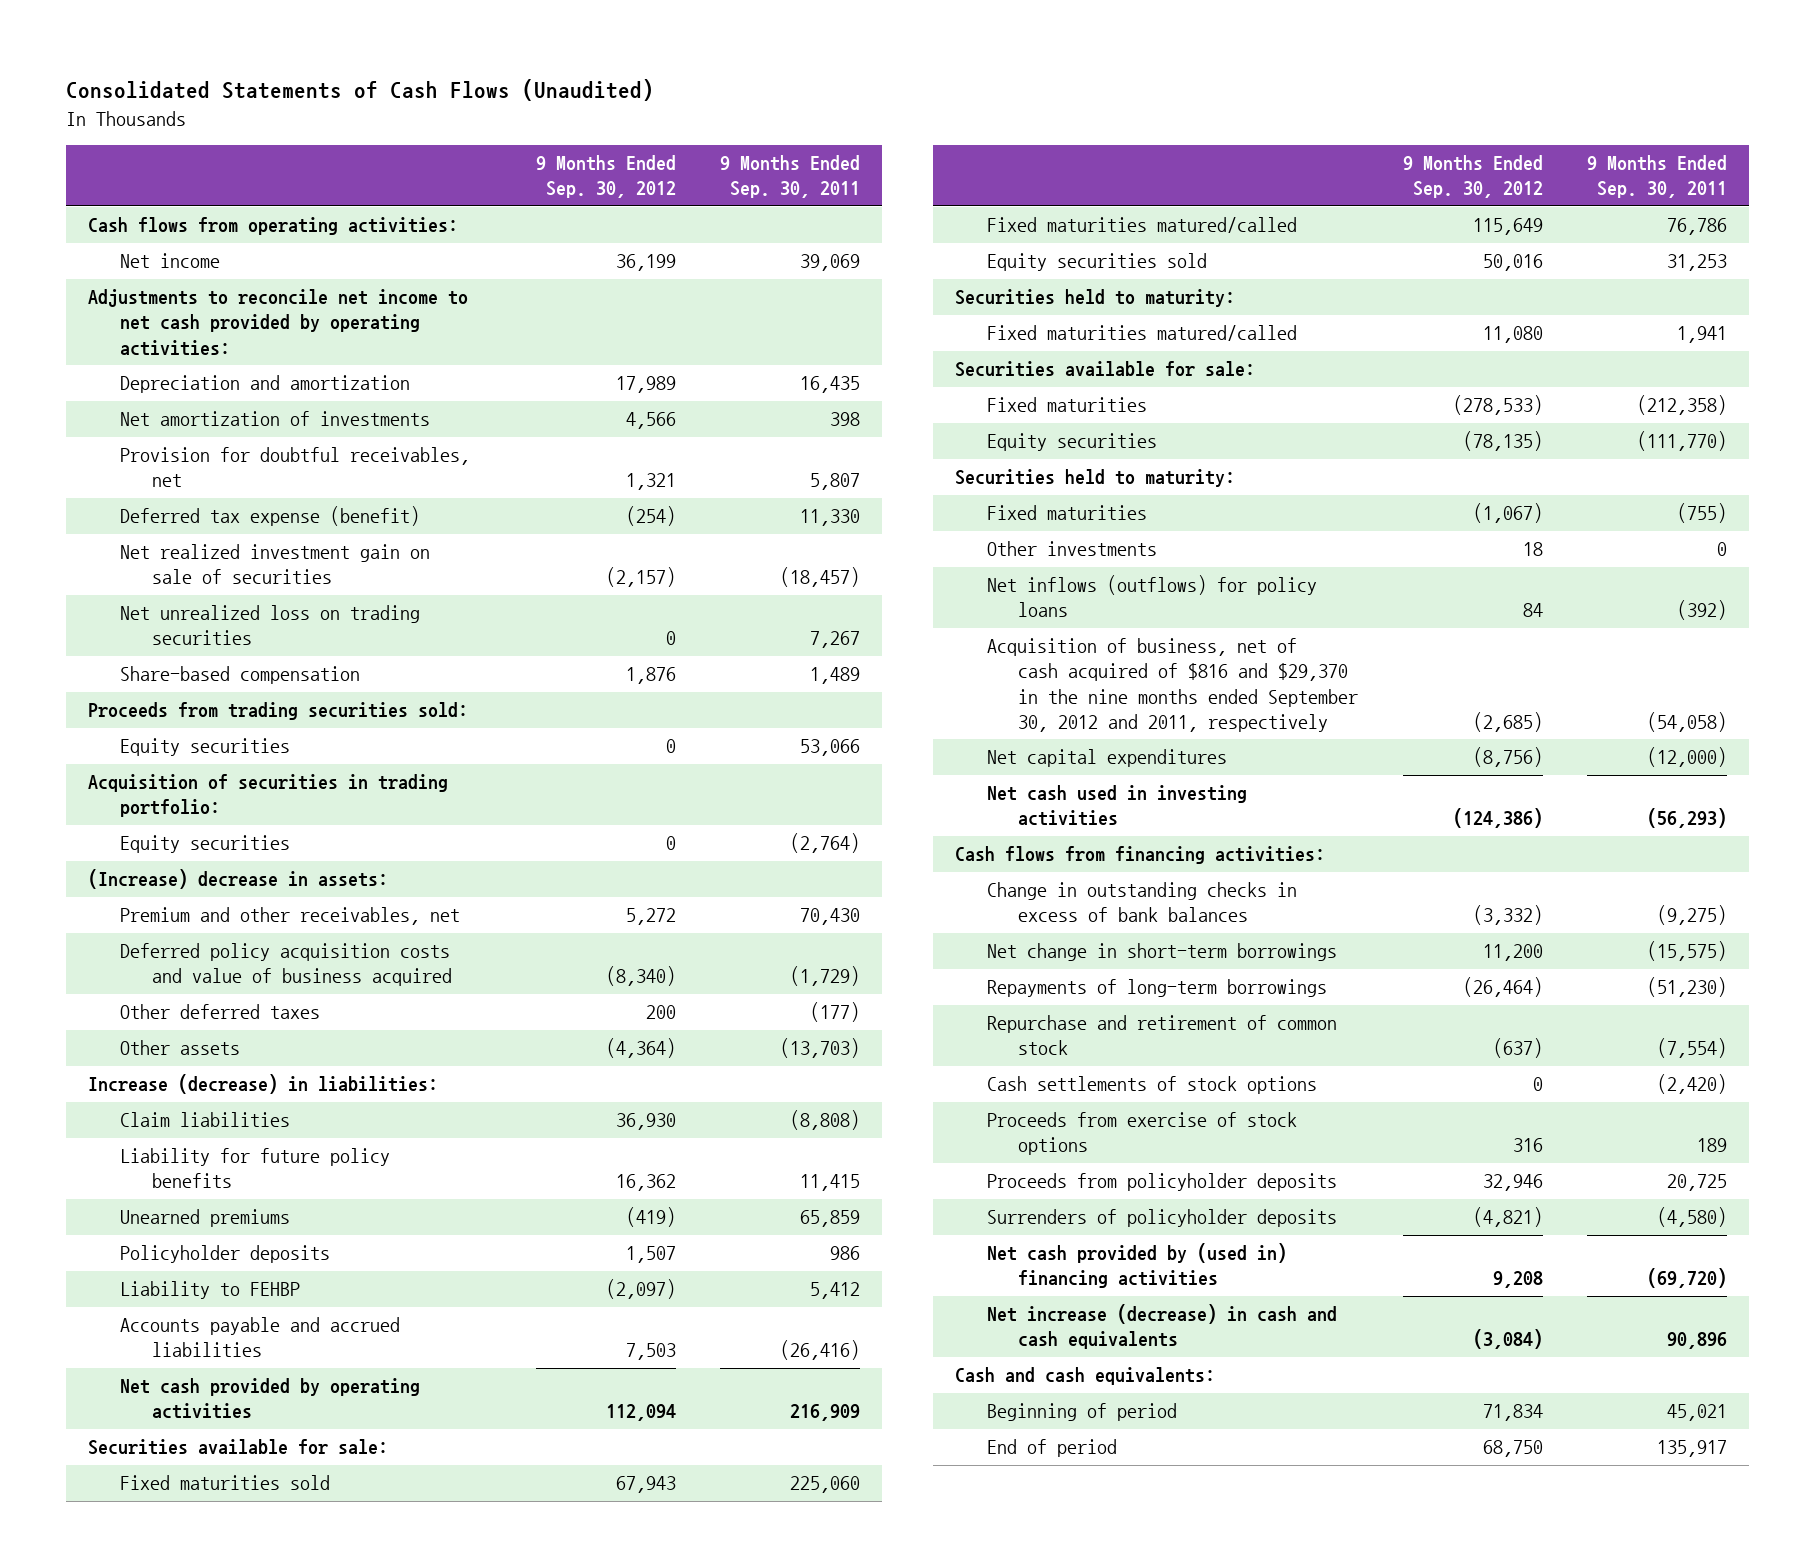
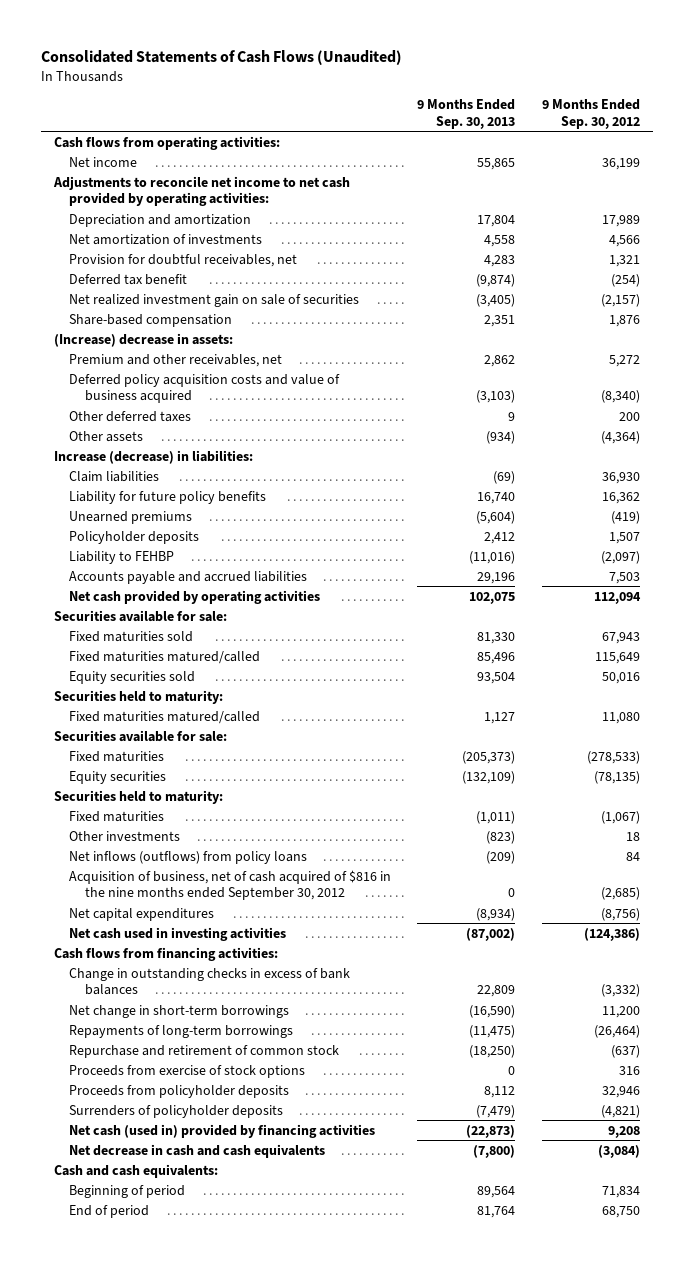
- | 9 Months Ended Sep. 30, 2012 | 9 Months Ended Sep. 30, 2011
+ | 9 Months Ended Sep. 30, 2013 | 9 Months Ended Sep. 30, 2012
- Deferred tax expense (benefit) | (254) | 11,330
+ Deferred tax benefit | (9,874) | (254)
- Net unrealized loss on trading securities | 0 | 7,267
- Proceeds from trading securities sold:
- Equity securities | 0 | 53,066
- Acquisition of securities in trading portfolio:
- Equity securities | 0 | (2,764)
- Net inflows (outflows) for policy loans | 84 | (392)
- Acquisition of business, net of cash acquired of $816 and $29,370 in the nine months ended September 30, 2012 and 2011, respectively | (2,685) | (54,058)
+ Net inflows (outflows) from policy loans | (209) | 84
+ Acquisition of business, net of cash acquired of $816 in the nine months ended September 30, 2012 | 0 | (2,685)
- Cash settlements of stock options | 0 | (2,420)
- Net cash provided by (used in) financing activities | 9,208 | (69,720)
- Net increase (decrease) in cash and cash equivalents | (3,084) | 90,896
+ Net cash (used in) provided by financing activities | (22,873) | 9,208
+ Net decrease in cash and cash equivalents | (7,800) | (3,084)

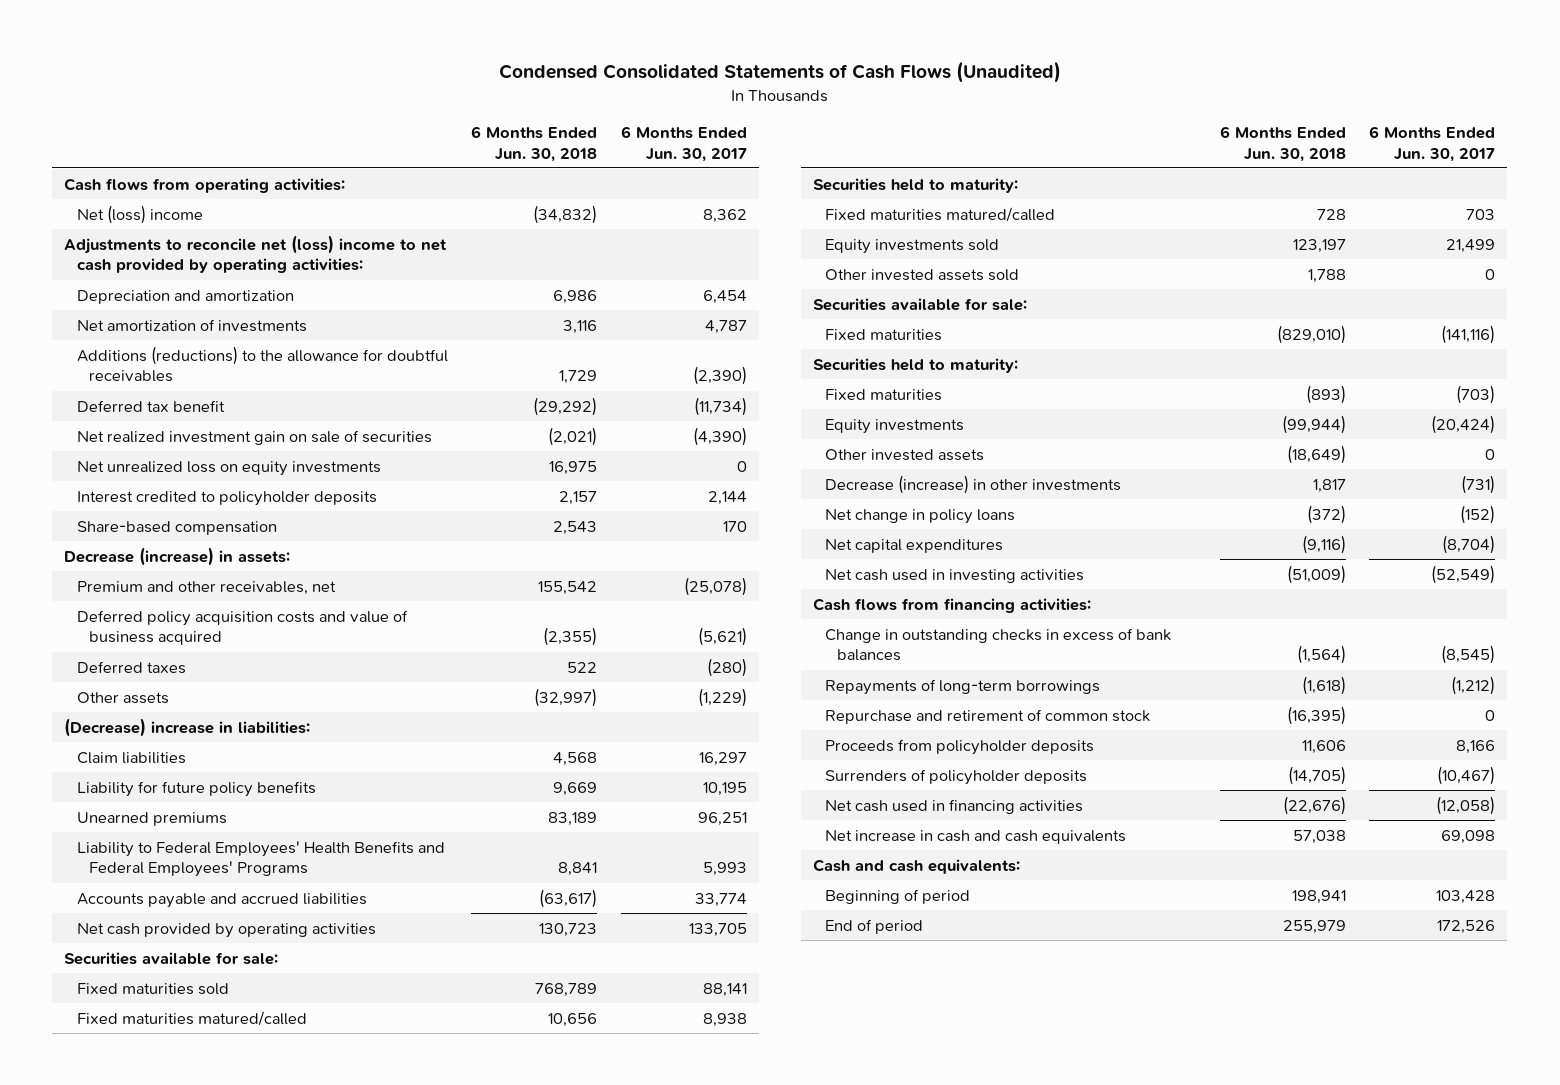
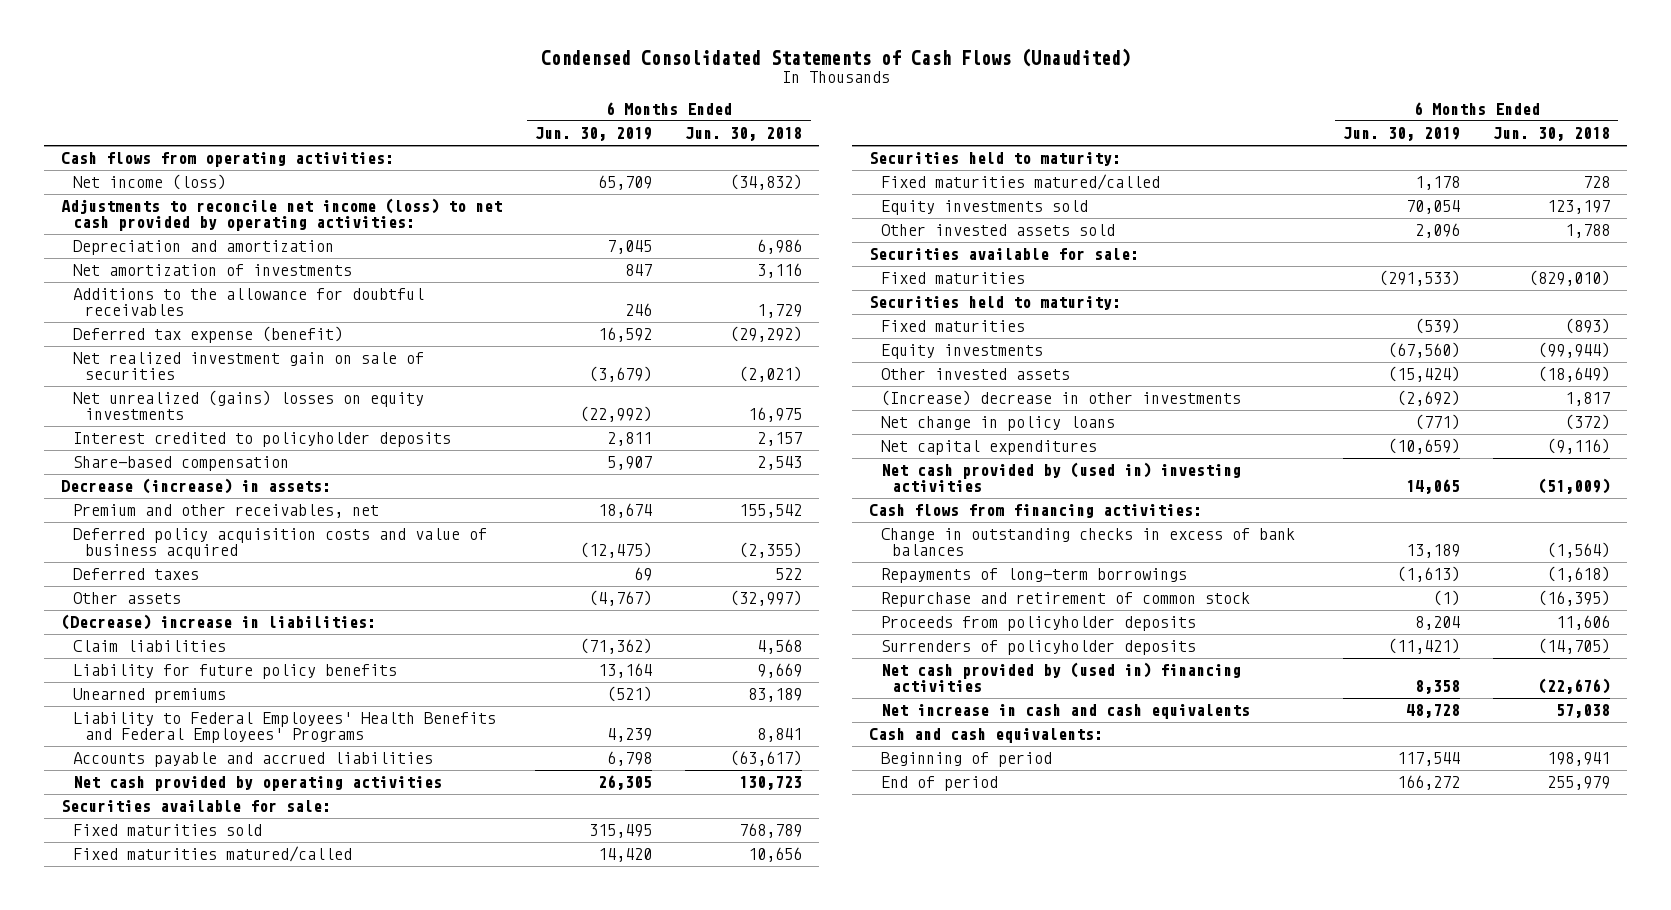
- | 6 Months Ended Jun. 30, 2018 | 6 Months Ended Jun. 30, 2017
+ | 6 Months Ended Jun. 30, 2019 | 6 Months Ended Jun. 30, 2018
- Net (loss) income | (34,832) | 8,362
- Adjustments to reconcile net (loss) income to net cash provided by operating activities:
+ Net income (loss) | 65,709 | (34,832)
+ Adjustments to reconcile net income (loss) to net cash provided by operating activities:
- Additions (reductions) to the allowance for doubtful receivables | 1,729 | (2,390)
- Deferred tax benefit | (29,292) | (11,734)
+ Additions to the allowance for doubtful receivables | 246 | 1,729
+ Deferred tax expense (benefit) | 16,592 | (29,292)
- Net unrealized loss on equity investments | 16,975 | 0
+ Net unrealized (gains) losses on equity investments | (22,992) | 16,975
- Decrease (increase) in other investments | 1,817 | (731)
+ (Increase) decrease in other investments | (2,692) | 1,817
- Net cash used in investing activities | (51,009) | (52,549)
+ Net cash provided by (used in) investing activities | 14,065 | (51,009)
- Net cash used in financing activities | (22,676) | (12,058)
+ Net cash provided by (used in) financing activities | 8,358 | (22,676)

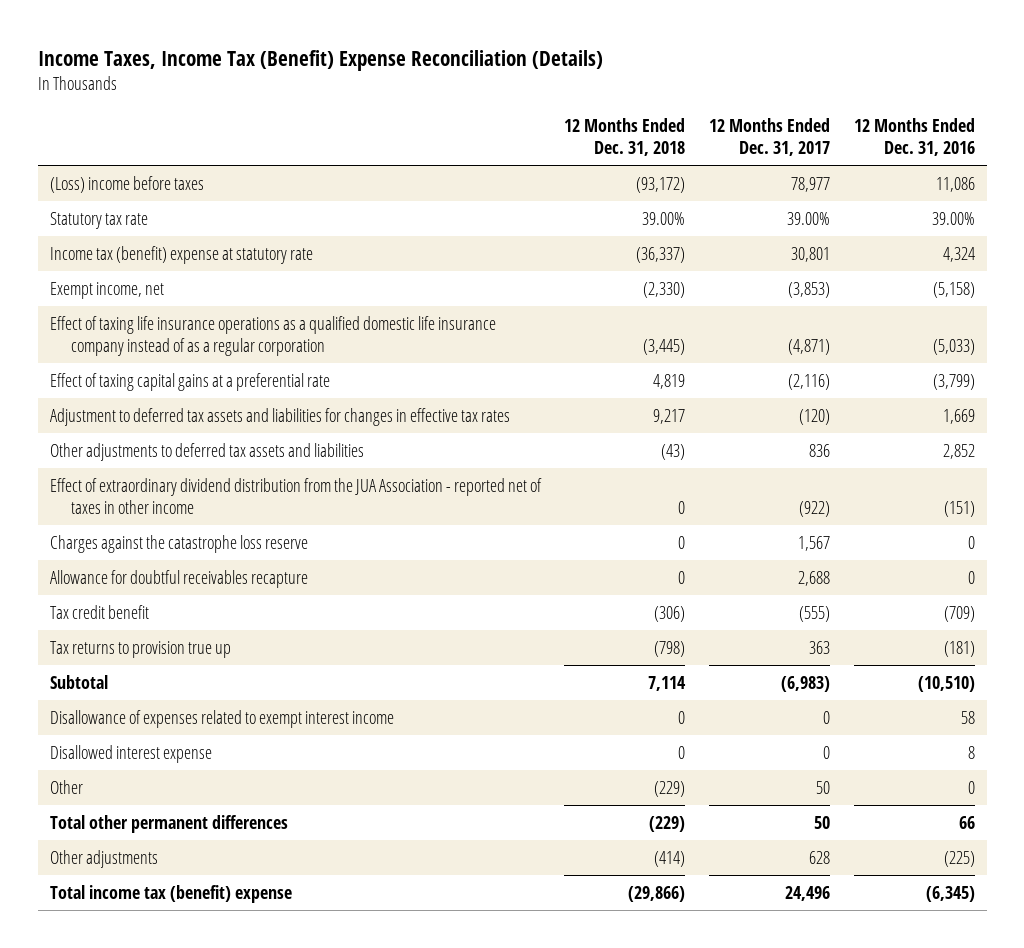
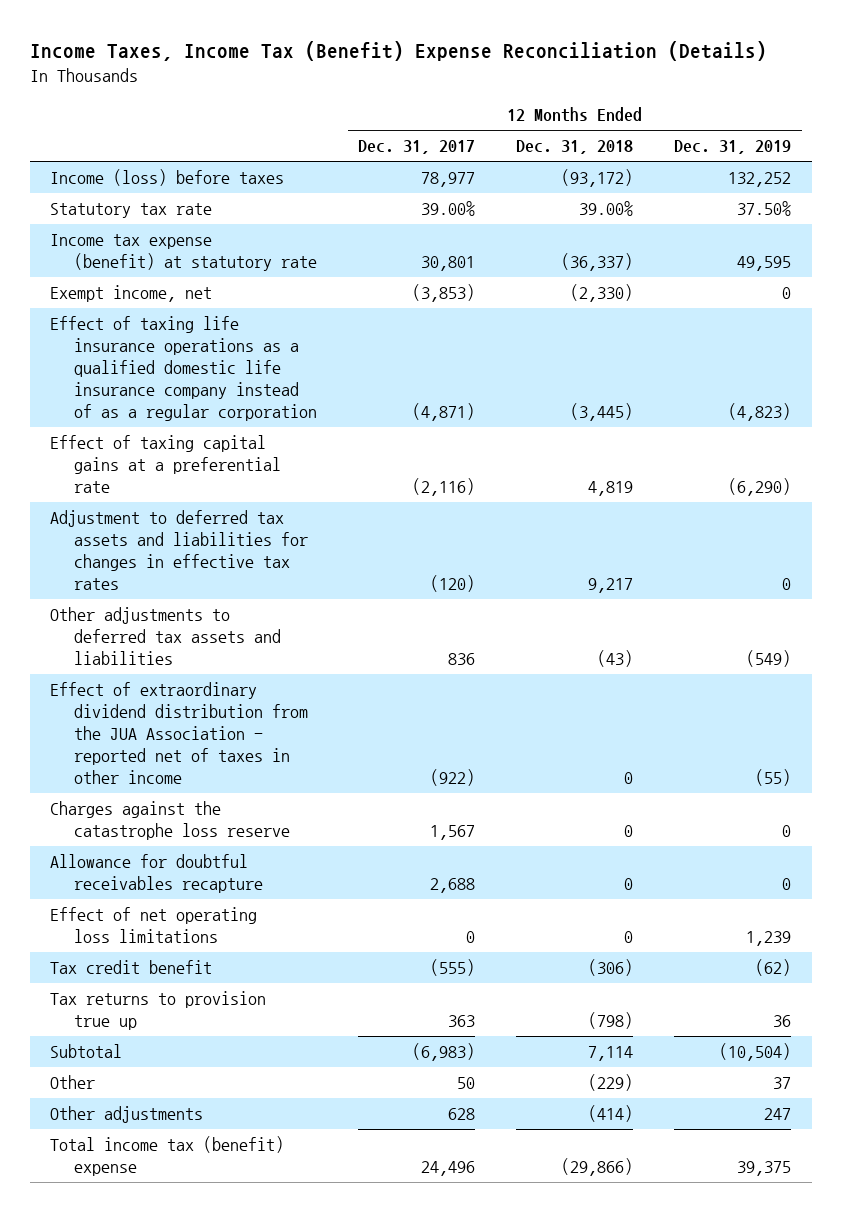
- | 12 Months Ended Dec. 31, 2018 | 12 Months Ended Dec. 31, 2017 | 12 Months Ended Dec. 31, 2016
+ | 12 Months Ended Dec. 31, 2017 | 12 Months Ended Dec. 31, 2018 | 12 Months Ended Dec. 31, 2019
- (Loss) income before taxes | (93,172) | 78,977 | 11,086
+ Income (loss) before taxes | 78,977 | (93,172) | 132,252
- Income tax (benefit) expense at statutory rate | (36,337) | 30,801 | 4,324
+ Income tax expense (benefit) at statutory rate | 30,801 | (36,337) | 49,595
+ Effect of net operating loss limitations | 0 | 0 | 1,239
- Disallowance of expenses related to exempt interest income | 0 | 0 | 58
- Disallowed interest expense | 0 | 0 | 8
- Total other permanent differences | (229) | 50 | 66

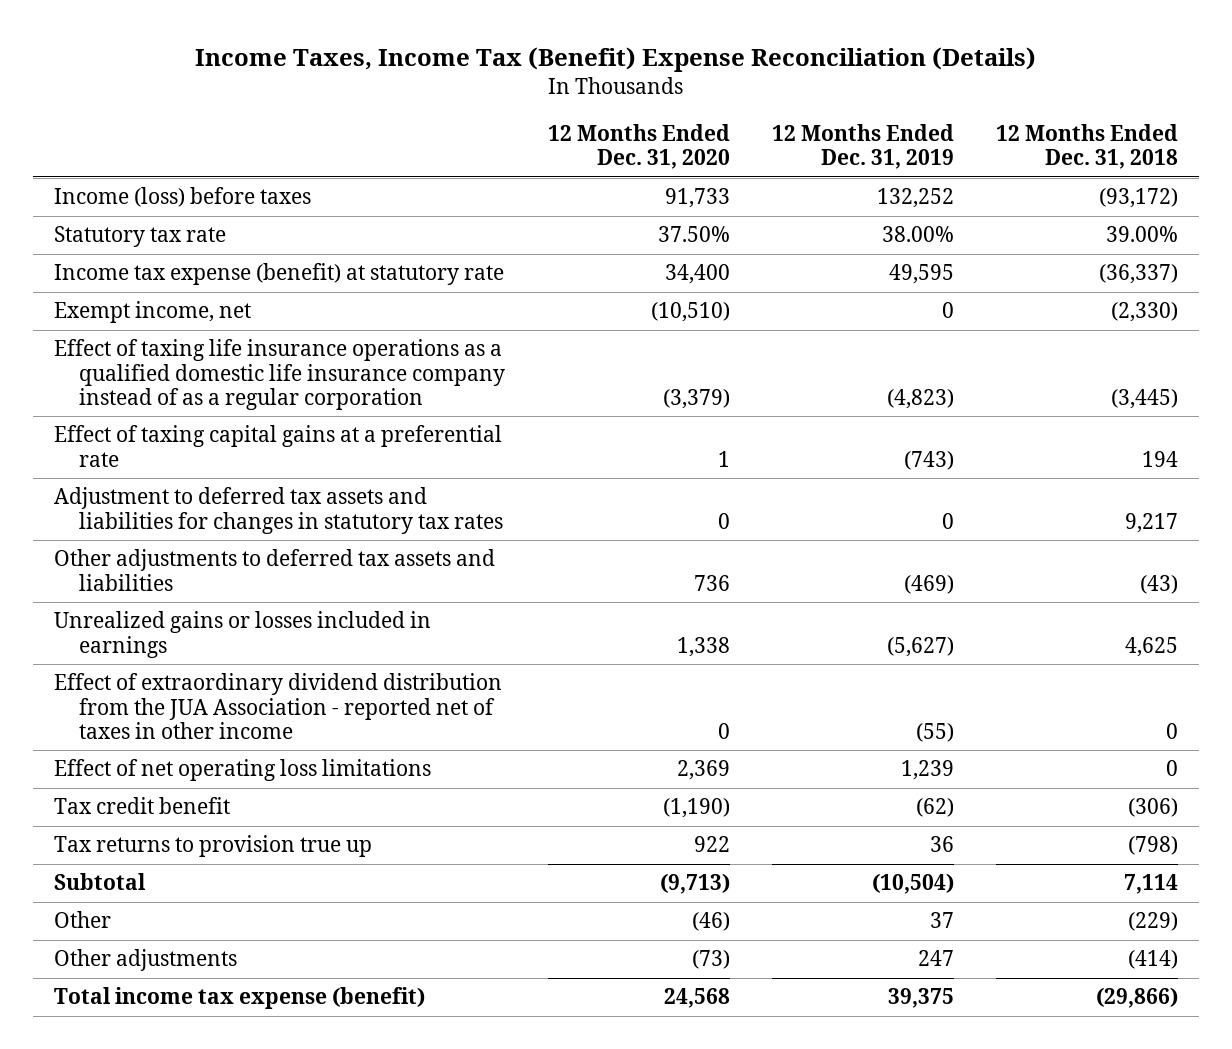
- | 12 Months Ended Dec. 31, 2017 | 12 Months Ended Dec. 31, 2018 | 12 Months Ended Dec. 31, 2019
+ | 12 Months Ended Dec. 31, 2020 | 12 Months Ended Dec. 31, 2019 | 12 Months Ended Dec. 31, 2018
- Statutory tax rate | 39.00% | 39.00% | 37.50%
+ Statutory tax rate | 37.50% | 38.00% | 39.00%
- Effect of taxing capital gains at a preferential rate | (2,116) | 4,819 | (6,290)
- Adjustment to deferred tax assets and liabilities for changes in effective tax rates | (120) | 9,217 | 0
- Other adjustments to deferred tax assets and liabilities | 836 | (43) | (549)
+ Effect of taxing capital gains at a preferential rate | 1 | (743) | 194
+ Adjustment to deferred tax assets and liabilities for changes in statutory tax rates | 0 | 0 | 9,217
+ Other adjustments to deferred tax assets and liabilities | 736 | (469) | (43)
+ Unrealized gains or losses included in earnings | 1,338 | (5,627) | 4,625
- Charges against the catastrophe loss reserve | 1,567 | 0 | 0
- Allowance for doubtful receivables recapture | 2,688 | 0 | 0
- Total income tax (benefit) expense | 24,496 | (29,866) | 39,375
+ Total income tax expense (benefit) | 24,568 | 39,375 | (29,866)

